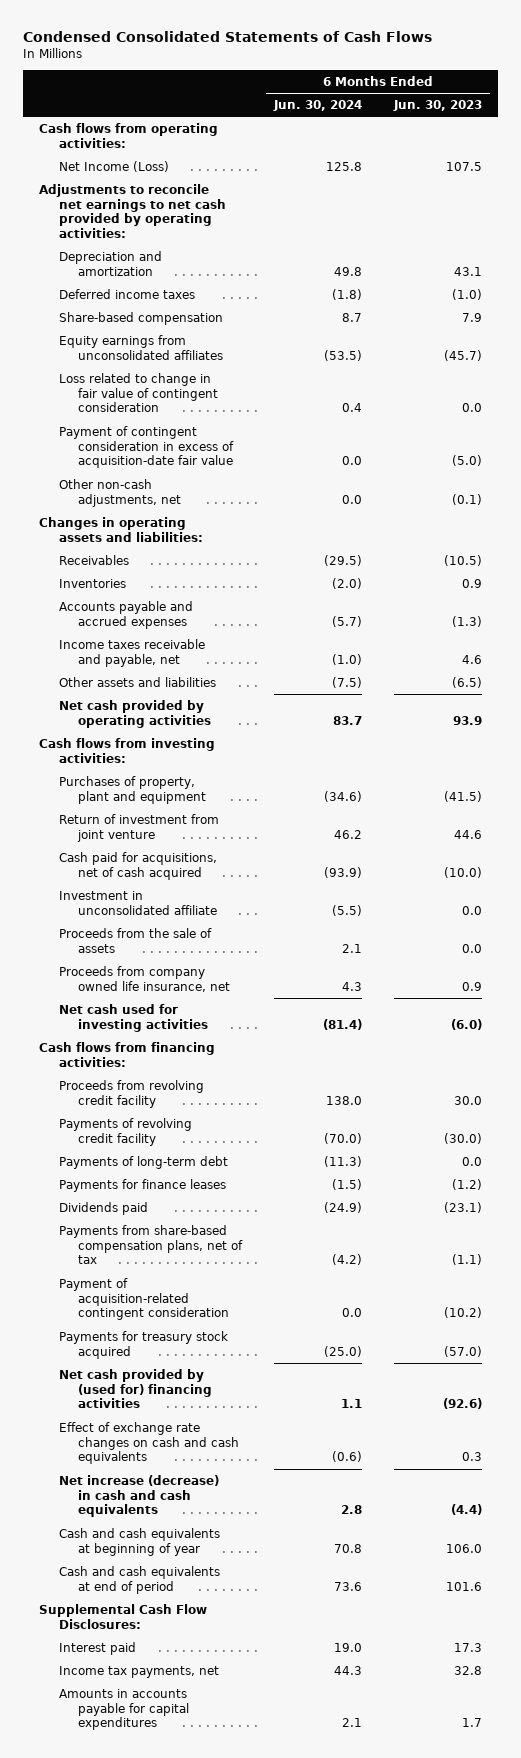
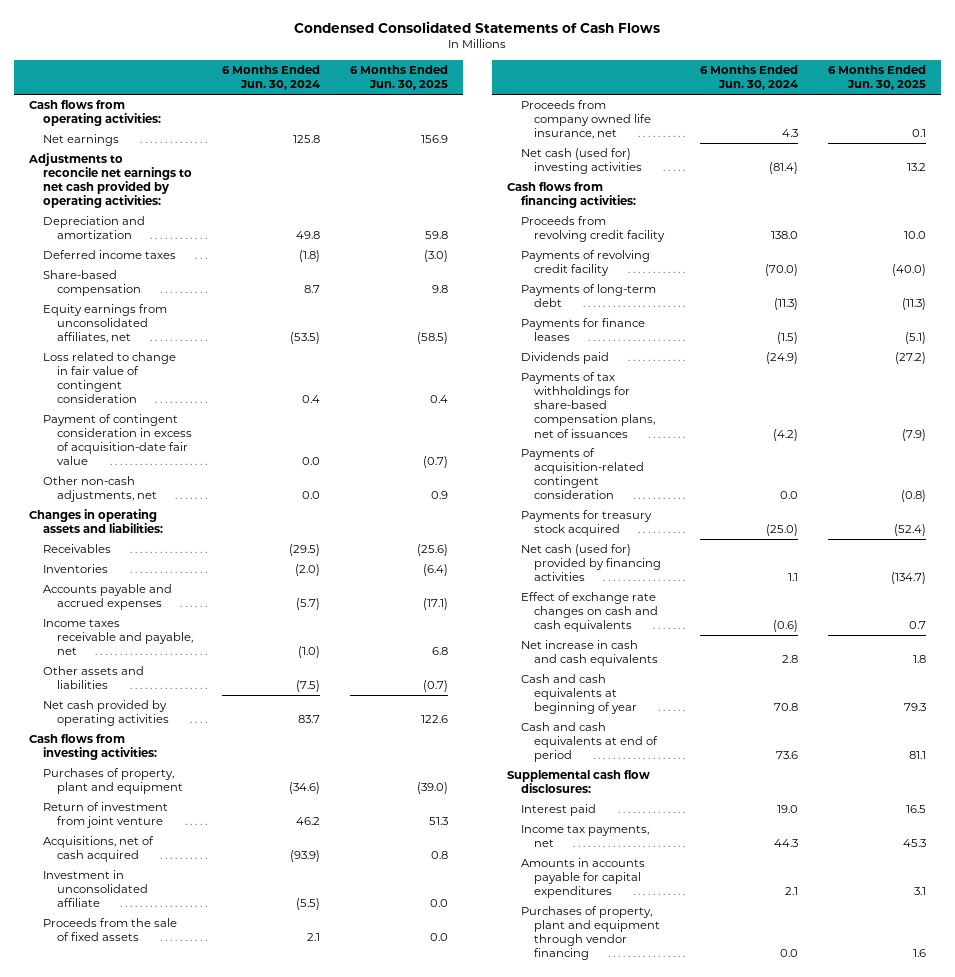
- | 6 Months Ended Jun. 30, 2024 | 6 Months Ended Jun. 30, 2023
+ | 6 Months Ended Jun. 30, 2024 | 6 Months Ended Jun. 30, 2025
- Net Income (Loss) | 125.8 | 107.5
+ Net earnings | 125.8 | 156.9
- Equity earnings from unconsolidated affiliates | (53.5) | (45.7)
+ Equity earnings from unconsolidated affiliates, net | (53.5) | (58.5)
- Cash paid for acquisitions, net of cash acquired | (93.9) | (10.0)
+ Acquisitions, net of cash acquired | (93.9) | 0.8
- Proceeds from the sale of assets | 2.1 | 0.0
+ Proceeds from the sale of fixed assets | 2.1 | 0.0
- Net cash used for investing activities | (81.4) | (6.0)
+ Net cash (used for) investing activities | (81.4) | 13.2
- Payments from share-based compensation plans, net of tax | (4.2) | (1.1)
- Payment of acquisition-related contingent consideration | 0.0 | (10.2)
+ Payments of tax withholdings for share-based compensation plans, net of issuances | (4.2) | (7.9)
+ Payments of acquisition-related contingent consideration | 0.0 | (0.8)
- Net cash provided by (used for) financing activities | 1.1 | (92.6)
+ Net cash (used for) provided by financing activities | 1.1 | (134.7)
- Net increase (decrease) in cash and cash equivalents | 2.8 | (4.4)
+ Net increase in cash and cash equivalents | 2.8 | 1.8
- Supplemental Cash Flow Disclosures:
+ Supplemental cash flow disclosures:
+ Purchases of property, plant and equipment through vendor financing | 0.0 | 1.6

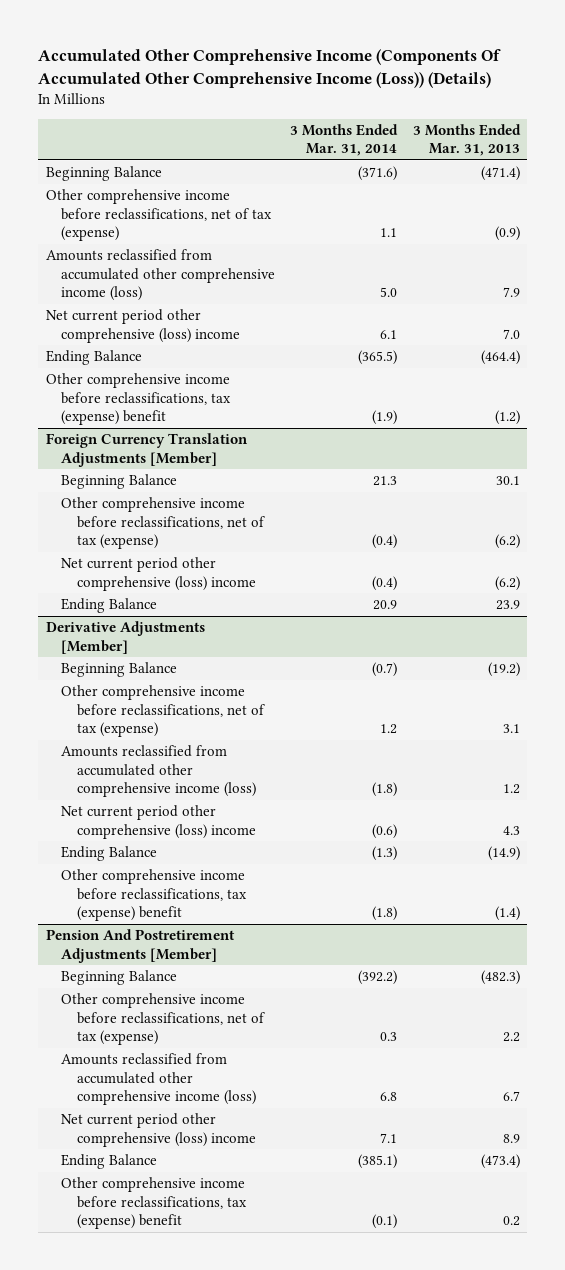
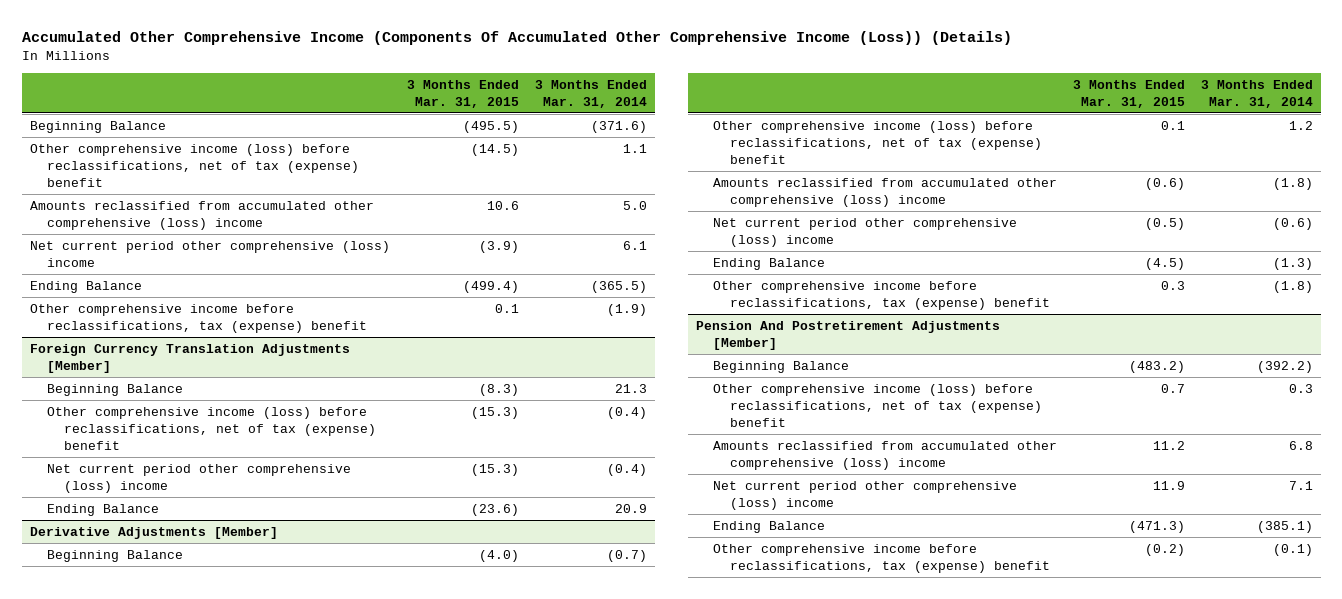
- | 3 Months Ended Mar. 31, 2014 | 3 Months Ended Mar. 31, 2013
+ | 3 Months Ended Mar. 31, 2015 | 3 Months Ended Mar. 31, 2014
- Other comprehensive income before reclassifications, net of tax (expense) | 1.1 | (0.9)
- Amounts reclassified from accumulated other comprehensive income (loss) | 5.0 | 7.9
+ Other comprehensive income (loss) before reclassifications, net of tax (expense) benefit | (14.5) | 1.1
+ Amounts reclassified from accumulated other comprehensive (loss) income | 10.6 | 5.0
@ Foreign Currency Translation Adjustments [Member]
- Other comprehensive income before reclassifications, net of tax (expense) | (0.4) | (6.2)
+ Other comprehensive income (loss) before reclassifications, net of tax (expense) benefit | (15.3) | (0.4)
@ Derivative Adjustments [Member]
- Other comprehensive income before reclassifications, net of tax (expense) | 1.2 | 3.1
- Amounts reclassified from accumulated other comprehensive income (loss) | (1.8) | 1.2
+ Other comprehensive income (loss) before reclassifications, net of tax (expense) benefit | 0.1 | 1.2
+ Amounts reclassified from accumulated other comprehensive (loss) income | (0.6) | (1.8)
@ Pension And Postretirement Adjustments [Member]
- Other comprehensive income before reclassifications, net of tax (expense) | 0.3 | 2.2
- Amounts reclassified from accumulated other comprehensive income (loss) | 6.8 | 6.7
+ Other comprehensive income (loss) before reclassifications, net of tax (expense) benefit | 0.7 | 0.3
+ Amounts reclassified from accumulated other comprehensive (loss) income | 11.2 | 6.8

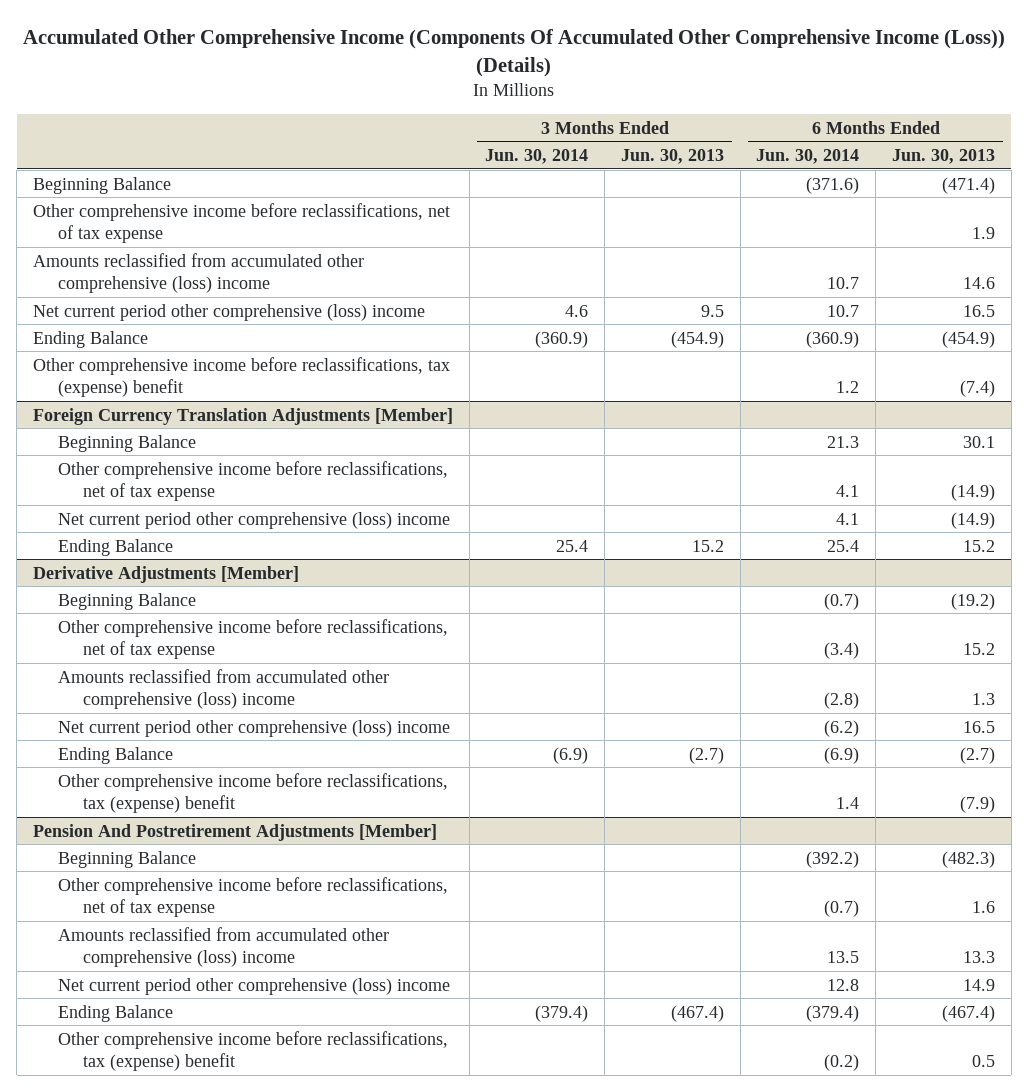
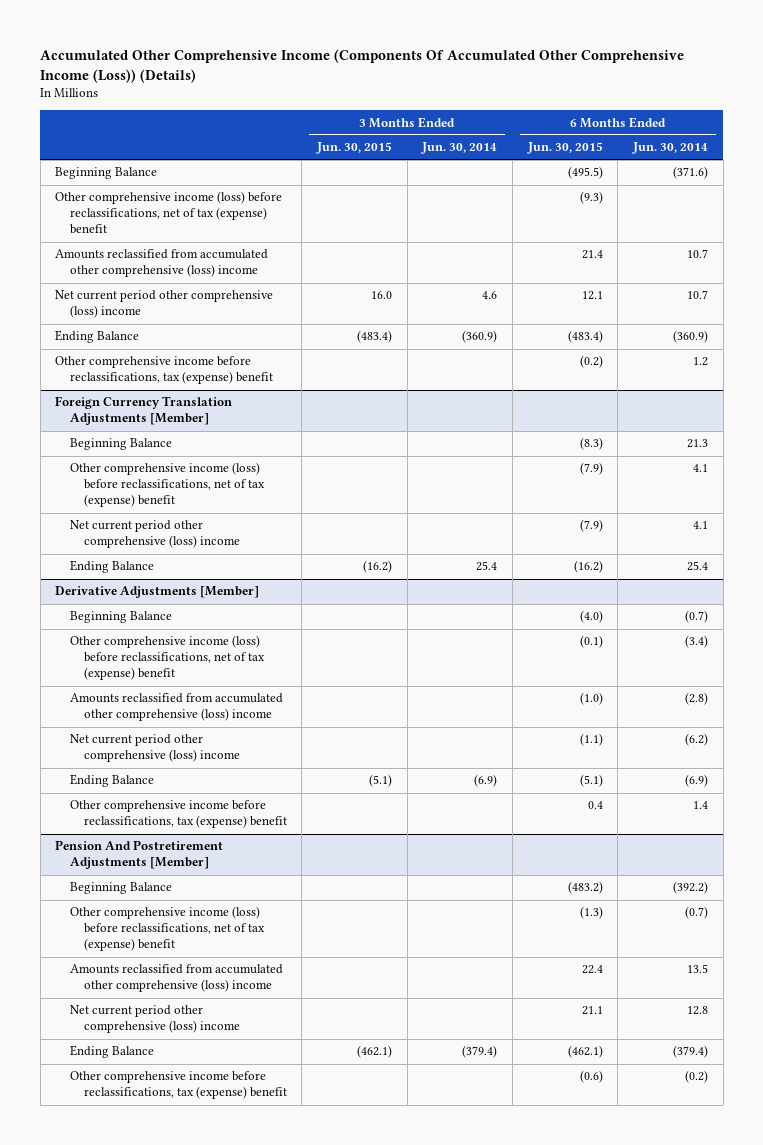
- | 3 Months Ended Jun. 30, 2014 | 3 Months Ended Jun. 30, 2013 | 6 Months Ended Jun. 30, 2014 | 6 Months Ended Jun. 30, 2013
+ | 3 Months Ended Jun. 30, 2015 | 3 Months Ended Jun. 30, 2014 | 6 Months Ended Jun. 30, 2015 | 6 Months Ended Jun. 30, 2014
- Other comprehensive income before reclassifications, net of tax expense | | | | 1.9
+ Other comprehensive income (loss) before reclassifications, net of tax (expense) benefit | | | (9.3) |
@ Foreign Currency Translation Adjustments [Member]
- Other comprehensive income before reclassifications, net of tax expense | | | 4.1 | (14.9)
+ Other comprehensive income (loss) before reclassifications, net of tax (expense) benefit | | | (7.9) | 4.1
@ Derivative Adjustments [Member]
- Other comprehensive income before reclassifications, net of tax expense | | | (3.4) | 15.2
+ Other comprehensive income (loss) before reclassifications, net of tax (expense) benefit | | | (0.1) | (3.4)
@ Pension And Postretirement Adjustments [Member]
- Other comprehensive income before reclassifications, net of tax expense | | | (0.7) | 1.6
+ Other comprehensive income (loss) before reclassifications, net of tax (expense) benefit | | | (1.3) | (0.7)

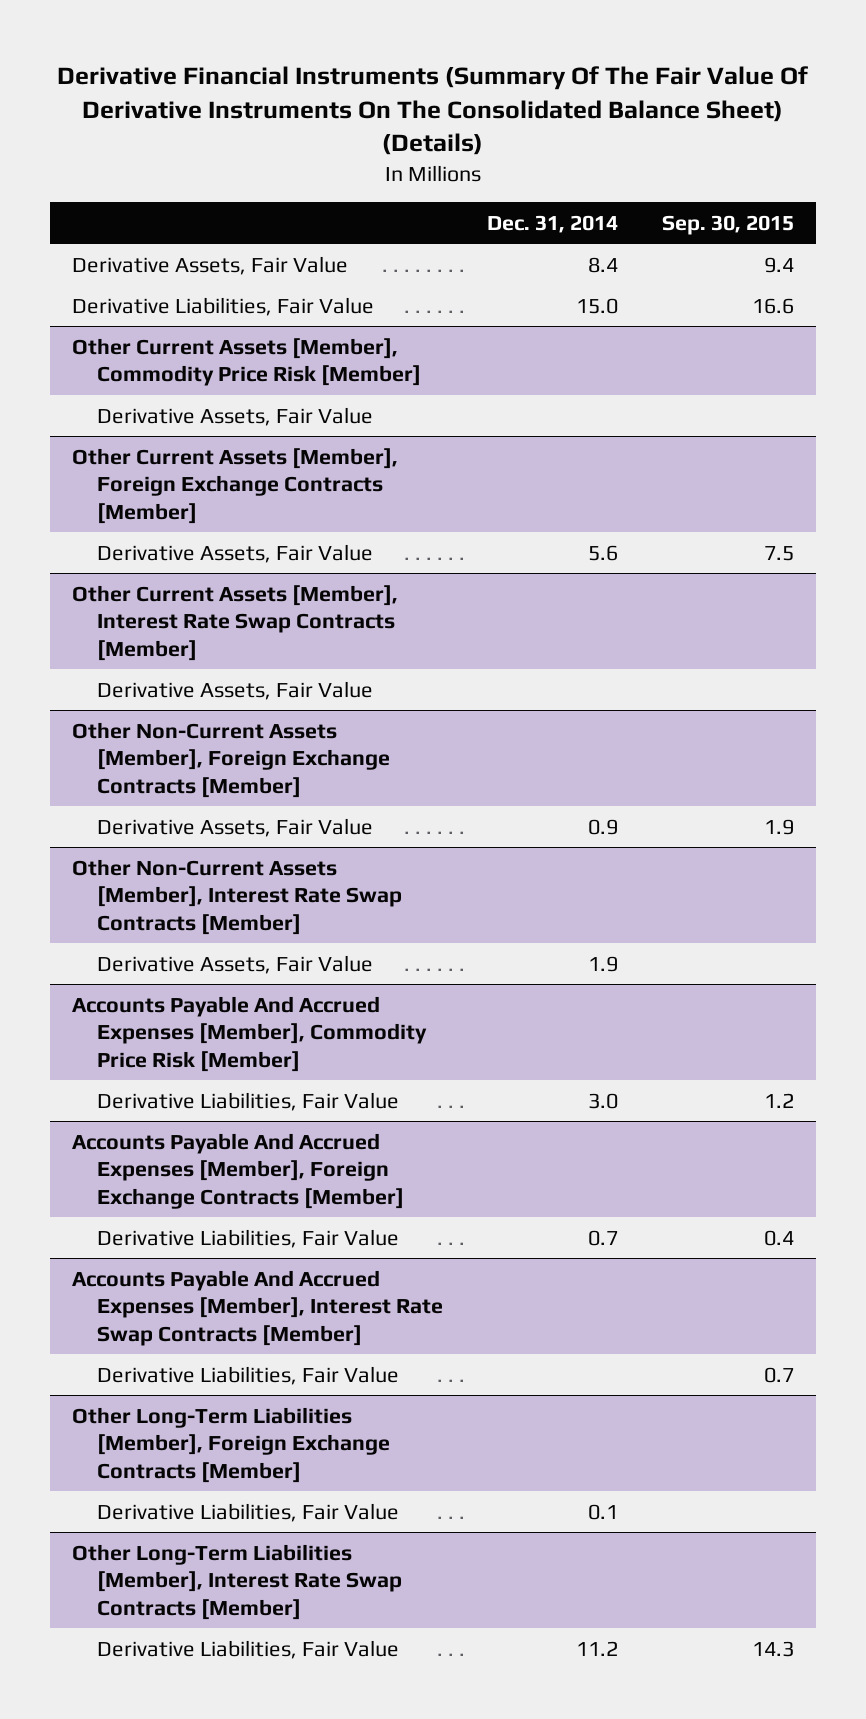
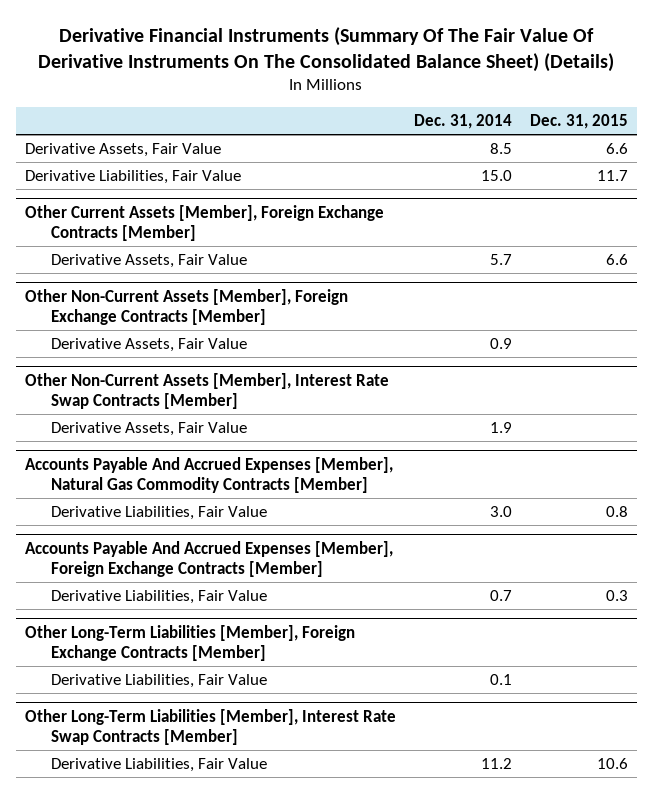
- | Dec. 31, 2014 | Sep. 30, 2015
+ | Dec. 31, 2014 | Dec. 31, 2015
- Derivative Assets, Fair Value | 8.4 | 9.4
+ Derivative Assets, Fair Value | 8.5 | 6.6
- Other Current Assets [Member], Commodity Price Risk [Member]
- Derivative Assets, Fair Value
@ Other Current Assets [Member], Foreign Exchange Contracts [Member]
- Derivative Assets, Fair Value | 5.6 | 7.5
- Other Current Assets [Member], Interest Rate Swap Contracts [Member]
- Derivative Assets, Fair Value
@ Other Current Assets [Member], Foreign Exchange Contracts [Member]
+ Derivative Assets, Fair Value | 5.7 | 6.6
- Accounts Payable And Accrued Expenses [Member], Commodity Price Risk [Member]
+ Accounts Payable And Accrued Expenses [Member], Natural Gas Commodity Contracts [Member]
- Accounts Payable And Accrued Expenses [Member], Interest Rate Swap Contracts [Member]
- Derivative Liabilities, Fair Value | | 0.7

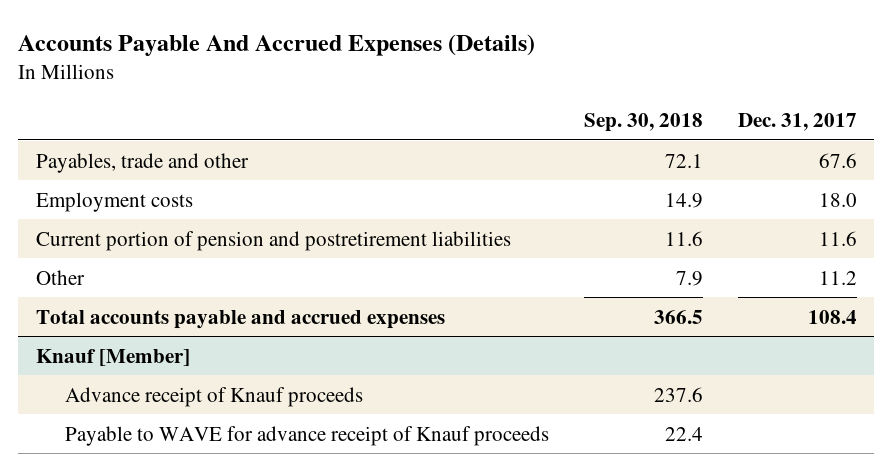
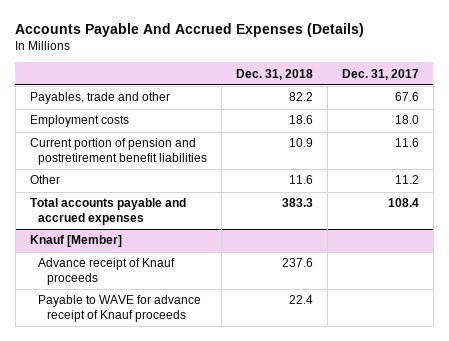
- | Sep. 30, 2018 | Dec. 31, 2017
+ | Dec. 31, 2018 | Dec. 31, 2017
- Current portion of pension and postretirement liabilities | 11.6 | 11.6
+ Current portion of pension and postretirement benefit liabilities | 10.9 | 11.6

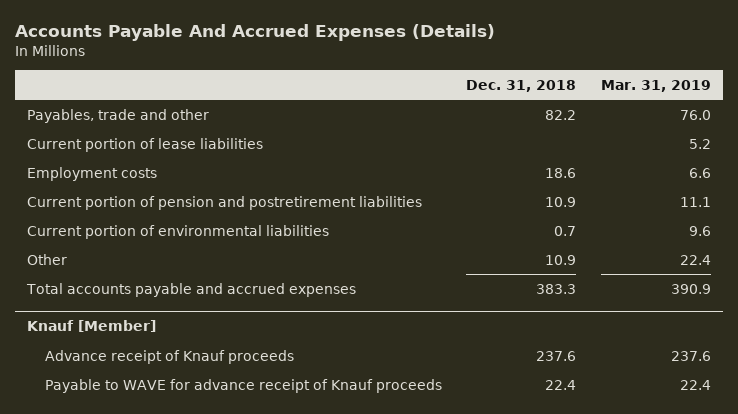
- | Dec. 31, 2018 | Dec. 31, 2017
+ | Dec. 31, 2018 | Mar. 31, 2019
+ Current portion of lease liabilities | | 5.2
- Current portion of pension and postretirement benefit liabilities | 10.9 | 11.6
- Other | 11.6 | 11.2
+ Current portion of pension and postretirement liabilities | 10.9 | 11.1
+ Current portion of environmental liabilities | 0.7 | 9.6
+ Other | 10.9 | 22.4

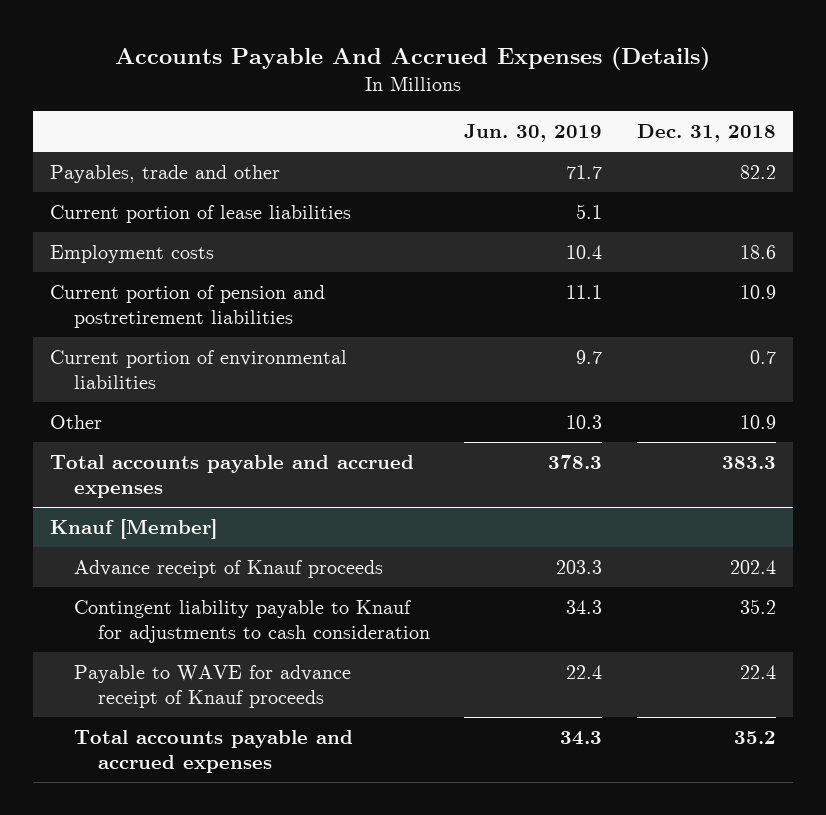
- | Dec. 31, 2018 | Mar. 31, 2019
+ | Jun. 30, 2019 | Dec. 31, 2018
@ Knauf [Member]
- Advance receipt of Knauf proceeds | 237.6 | 237.6
+ Advance receipt of Knauf proceeds | 203.3 | 202.4
+ Contingent liability payable to Knauf for adjustments to cash consideration | 34.3 | 35.2
+ Total accounts payable and accrued expenses | 34.3 | 35.2

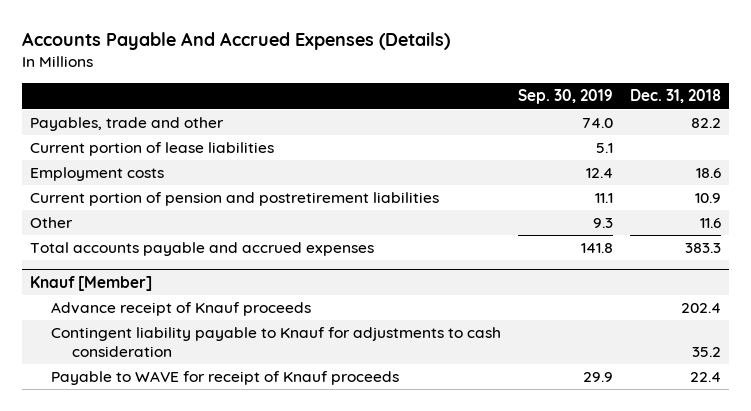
- | Jun. 30, 2019 | Dec. 31, 2018
+ | Sep. 30, 2019 | Dec. 31, 2018
- Current portion of environmental liabilities | 9.7 | 0.7
- Other | 10.3 | 10.9
+ Other | 9.3 | 11.6
@ Knauf [Member]
- Payable to WAVE for advance receipt of Knauf proceeds | 22.4 | 22.4
- Total accounts payable and accrued expenses | 34.3 | 35.2
+ Payable to WAVE for receipt of Knauf proceeds | 29.9 | 22.4

